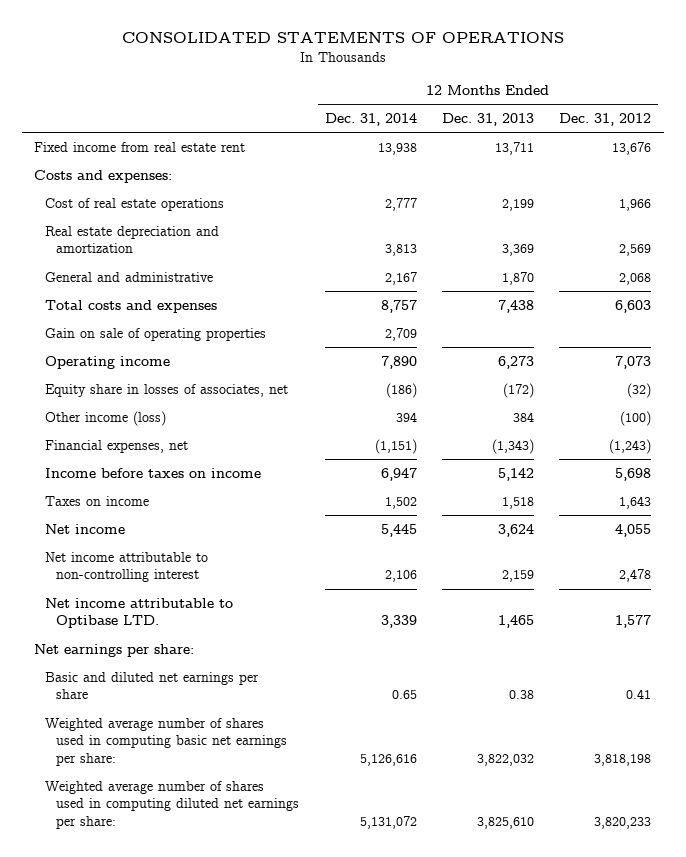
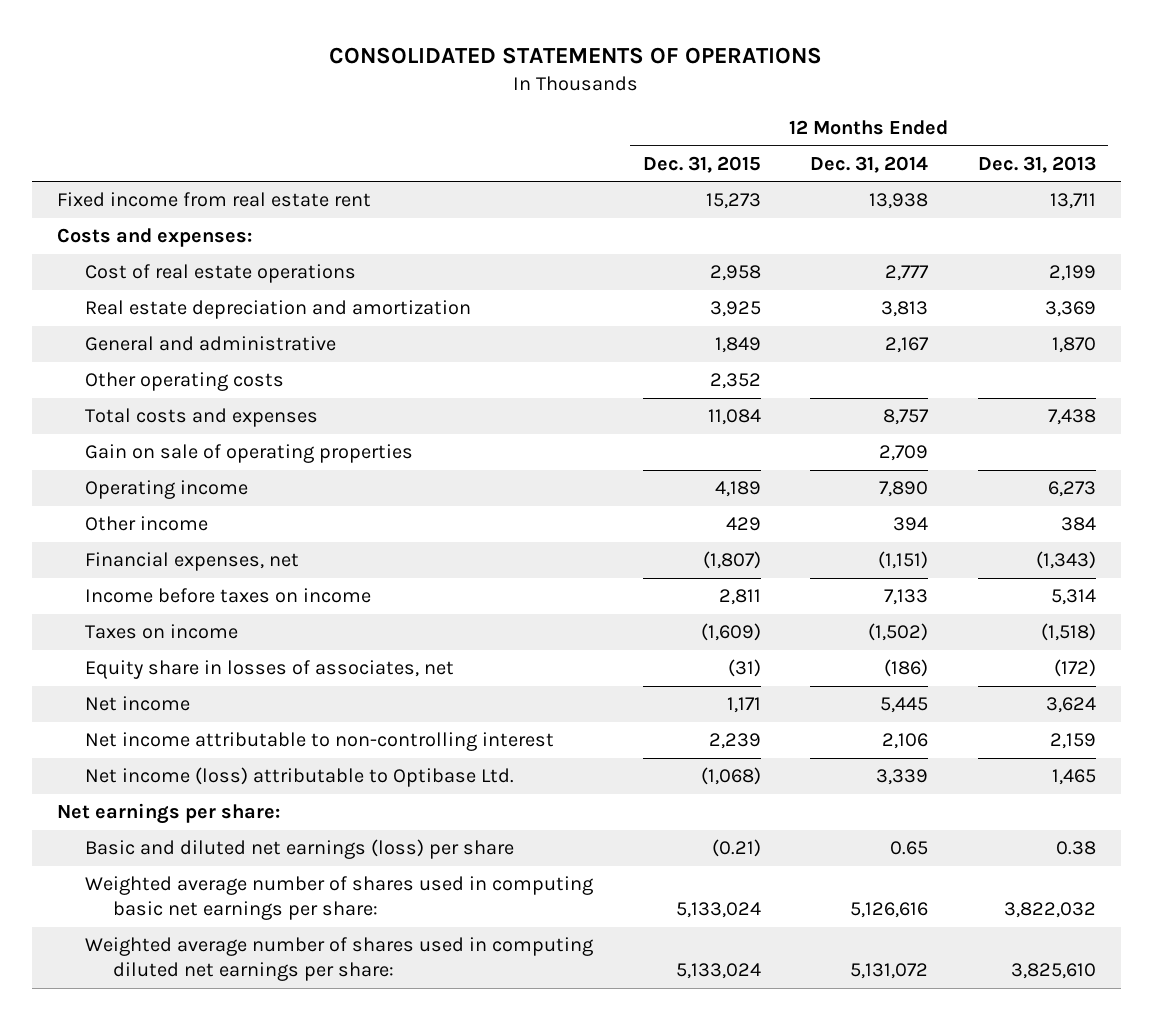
- | 12 Months Ended Dec. 31, 2014 | 12 Months Ended Dec. 31, 2013 | 12 Months Ended Dec. 31, 2012
+ | 12 Months Ended Dec. 31, 2015 | 12 Months Ended Dec. 31, 2014 | 12 Months Ended Dec. 31, 2013
+ Other operating costs | 2,352 | |
- Other income (loss) | 394 | 384 | (100)
+ Other income | 429 | 394 | 384
- Income before taxes on income | 6,947 | 5,142 | 5,698
- Taxes on income | 1,502 | 1,518 | 1,643
+ Income before taxes on income | 2,811 | 7,133 | 5,314
+ Taxes on income | (1,609) | (1,502) | (1,518)
moved down: Equity share in losses of associates, net | (31) | (186) | (172)
- Net income attributable to Optibase LTD. | 3,339 | 1,465 | 1,577
+ Net income (loss) attributable to Optibase Ltd. | (1,068) | 3,339 | 1,465
- Basic and diluted net earnings per share | 0.65 | 0.38 | 0.41
+ Basic and diluted net earnings (loss) per share | (0.21) | 0.65 | 0.38

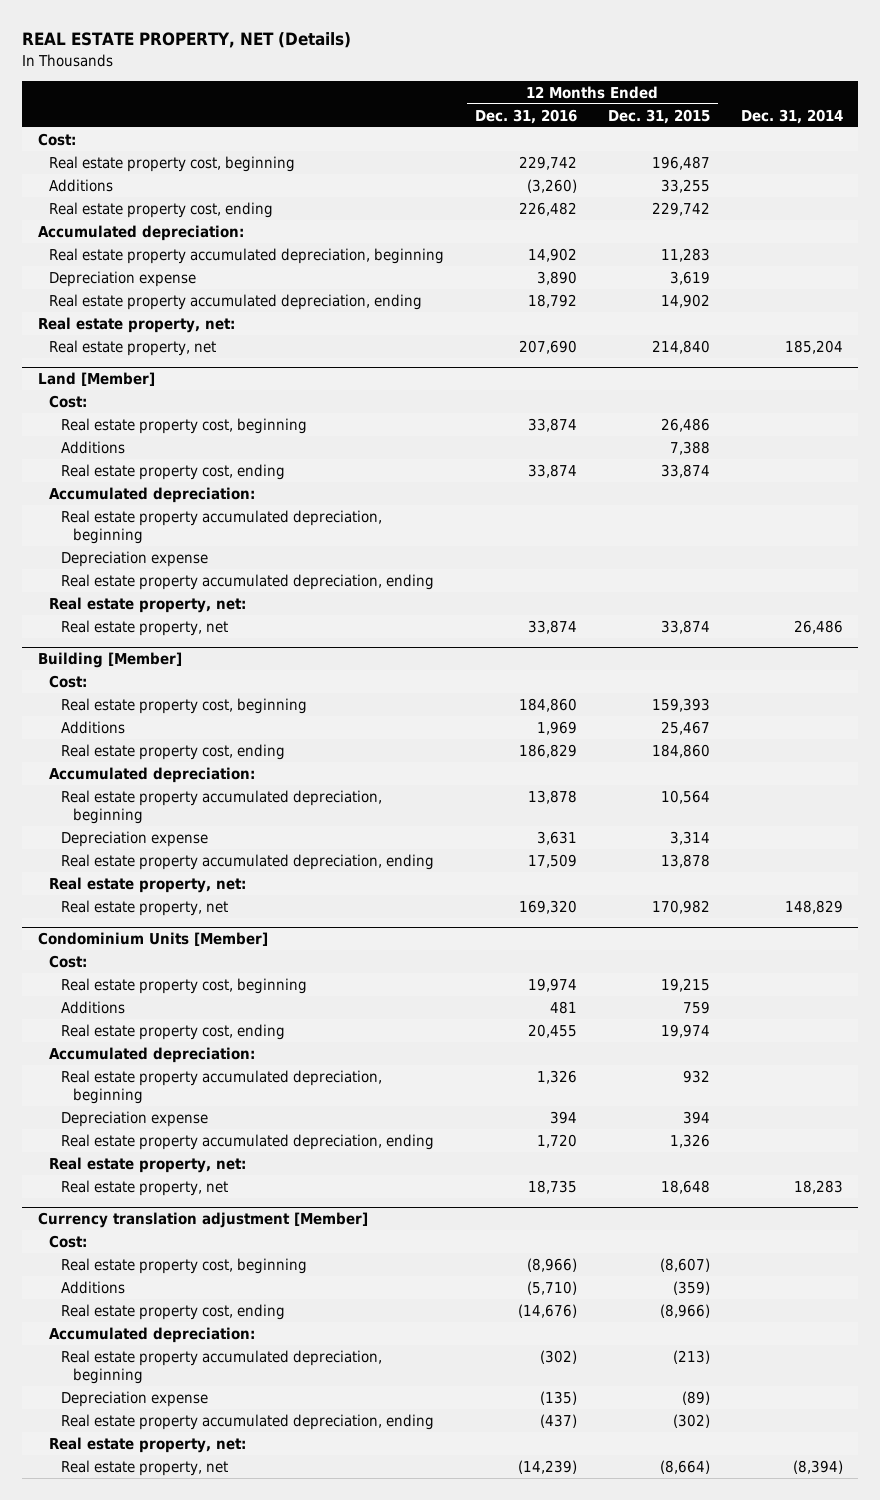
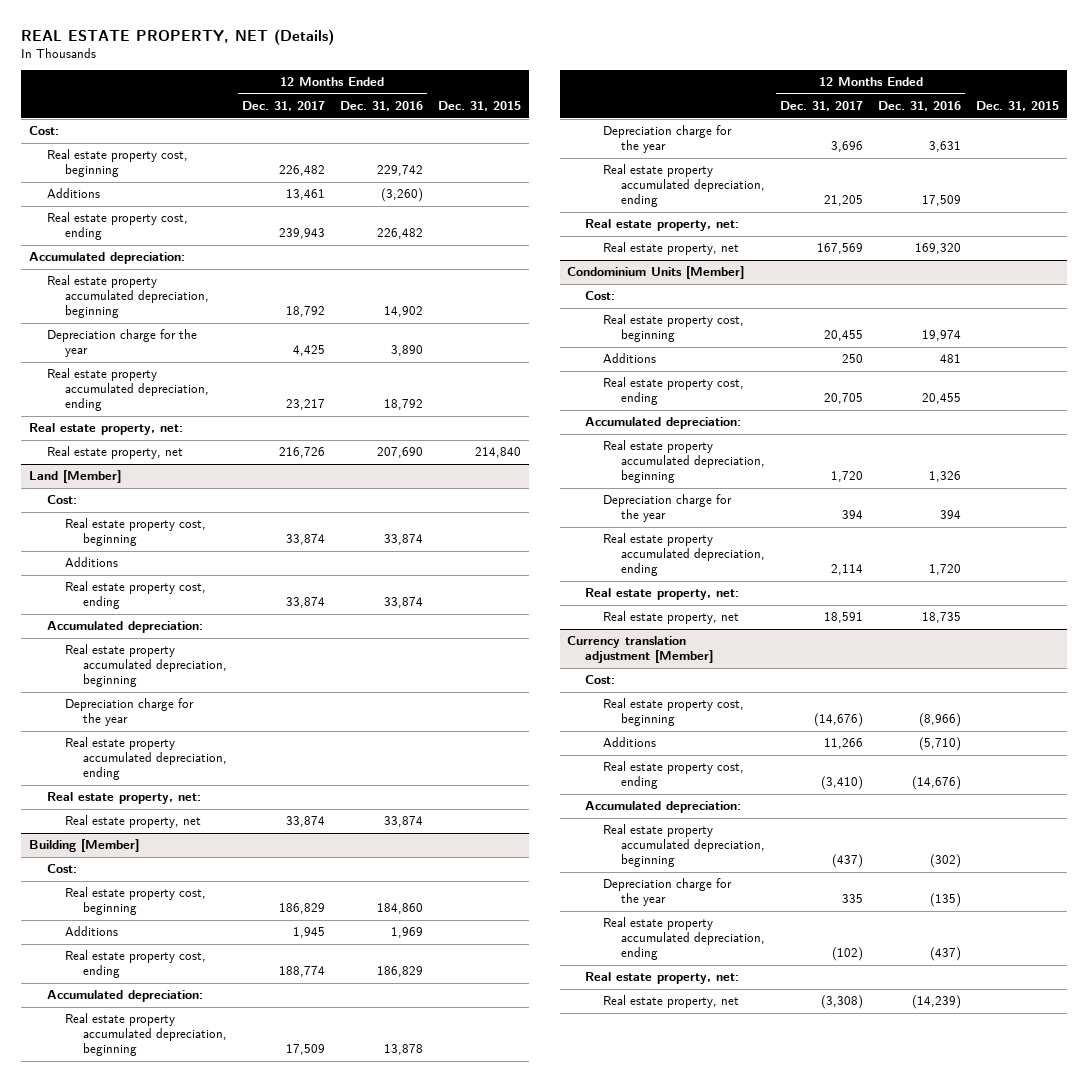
- | 12 Months Ended Dec. 31, 2016 | 12 Months Ended Dec. 31, 2015 | Dec. 31, 2014
+ | 12 Months Ended Dec. 31, 2017 | 12 Months Ended Dec. 31, 2016 | Dec. 31, 2015
- Depreciation expense | 3,890 | 3,619 |
+ Depreciation charge for the year | 4,425 | 3,890 |
@ Land [Member]
- Depreciation expense
+ Depreciation charge for the year
@ Building [Member]
- Depreciation expense | 3,631 | 3,314 |
+ Depreciation charge for the year | 3,696 | 3,631 |
@ Condominium Units [Member]
- Depreciation expense | 394 | 394 |
+ Depreciation charge for the year | 394 | 394 |
@ Currency translation adjustment [Member]
- Depreciation expense | (135) | (89) |
+ Depreciation charge for the year | 335 | (135) |

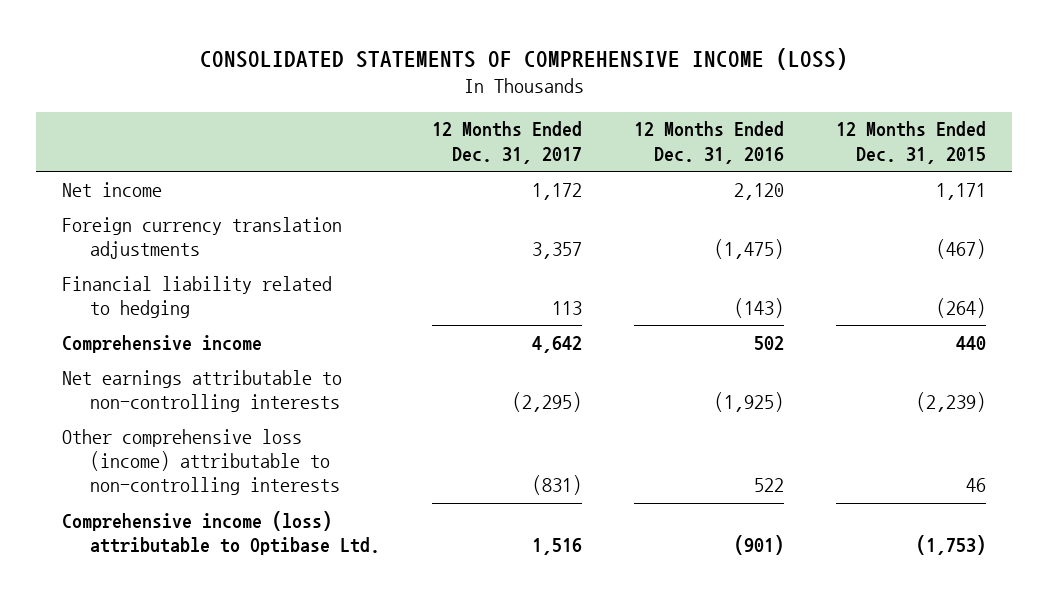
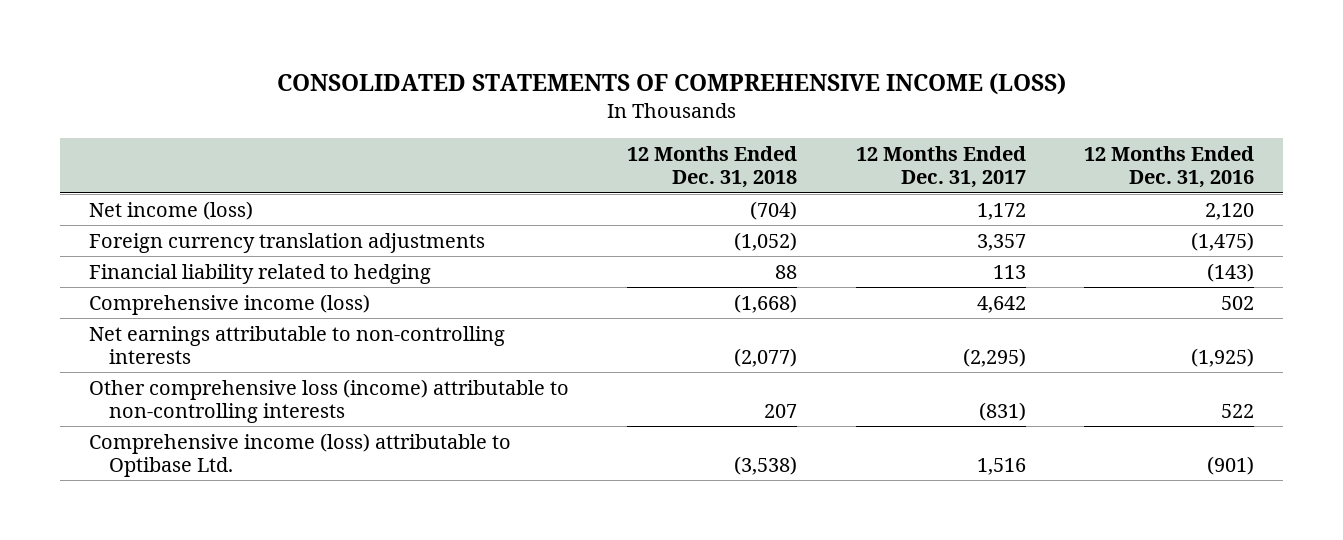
- | 12 Months Ended Dec. 31, 2017 | 12 Months Ended Dec. 31, 2016 | 12 Months Ended Dec. 31, 2015
+ | 12 Months Ended Dec. 31, 2018 | 12 Months Ended Dec. 31, 2017 | 12 Months Ended Dec. 31, 2016
- Net income | 1,172 | 2,120 | 1,171
+ Net income (loss) | (704) | 1,172 | 2,120
- Comprehensive income | 4,642 | 502 | 440
+ Comprehensive income (loss) | (1,668) | 4,642 | 502

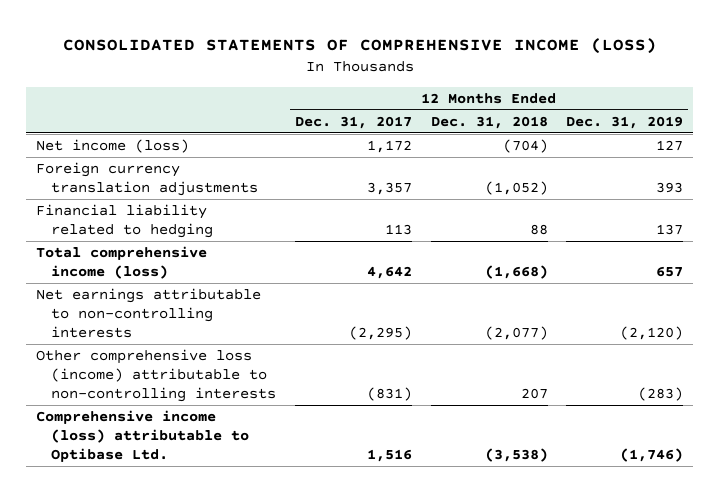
- | 12 Months Ended Dec. 31, 2018 | 12 Months Ended Dec. 31, 2017 | 12 Months Ended Dec. 31, 2016
+ | 12 Months Ended Dec. 31, 2017 | 12 Months Ended Dec. 31, 2018 | 12 Months Ended Dec. 31, 2019
- Comprehensive income (loss) | (1,668) | 4,642 | 502
+ Total comprehensive income (loss) | 4,642 | (1,668) | 657

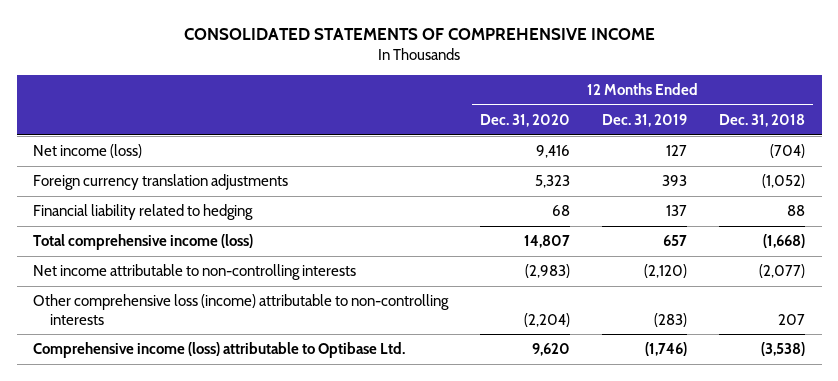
- CONSOLIDATED STATEMENTS OF COMPREHENSIVE INCOME (LOSS)
+ CONSOLIDATED STATEMENTS OF COMPREHENSIVE INCOME
- | 12 Months Ended Dec. 31, 2017 | 12 Months Ended Dec. 31, 2018 | 12 Months Ended Dec. 31, 2019
+ | 12 Months Ended Dec. 31, 2020 | 12 Months Ended Dec. 31, 2019 | 12 Months Ended Dec. 31, 2018
- Net earnings attributable to non-controlling interests | (2,295) | (2,077) | (2,120)
+ Net income attributable to non-controlling interests | (2,983) | (2,120) | (2,077)

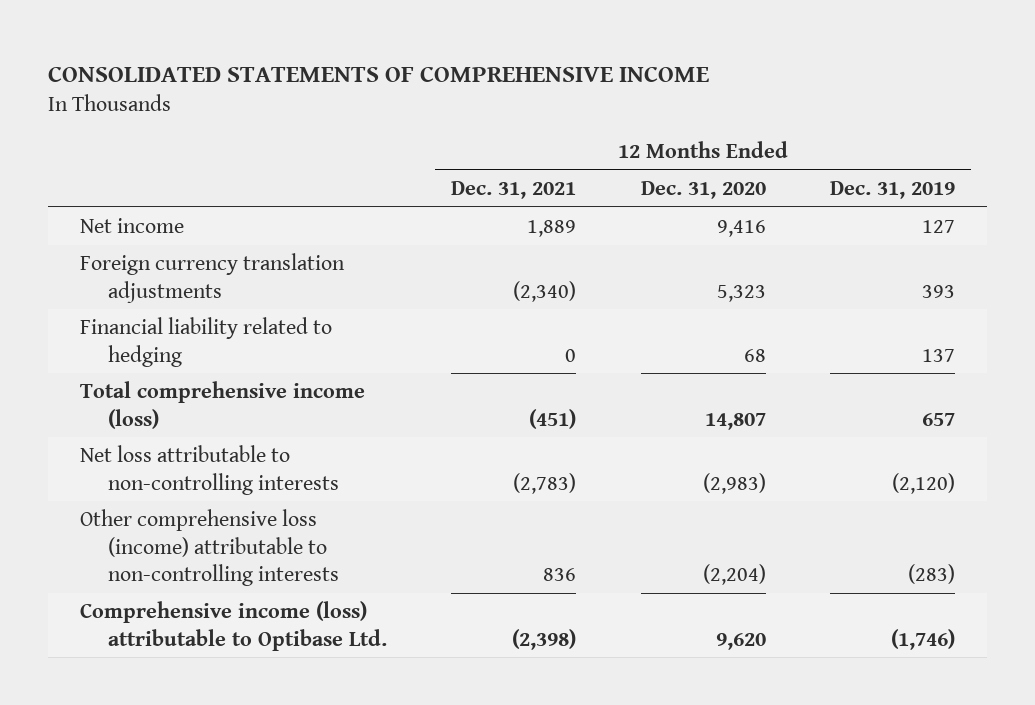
- | 12 Months Ended Dec. 31, 2020 | 12 Months Ended Dec. 31, 2019 | 12 Months Ended Dec. 31, 2018
+ | 12 Months Ended Dec. 31, 2021 | 12 Months Ended Dec. 31, 2020 | 12 Months Ended Dec. 31, 2019
- Net income (loss) | 9,416 | 127 | (704)
+ Net income | 1,889 | 9,416 | 127
- Net income attributable to non-controlling interests | (2,983) | (2,120) | (2,077)
+ Net loss attributable to non-controlling interests | (2,783) | (2,983) | (2,120)

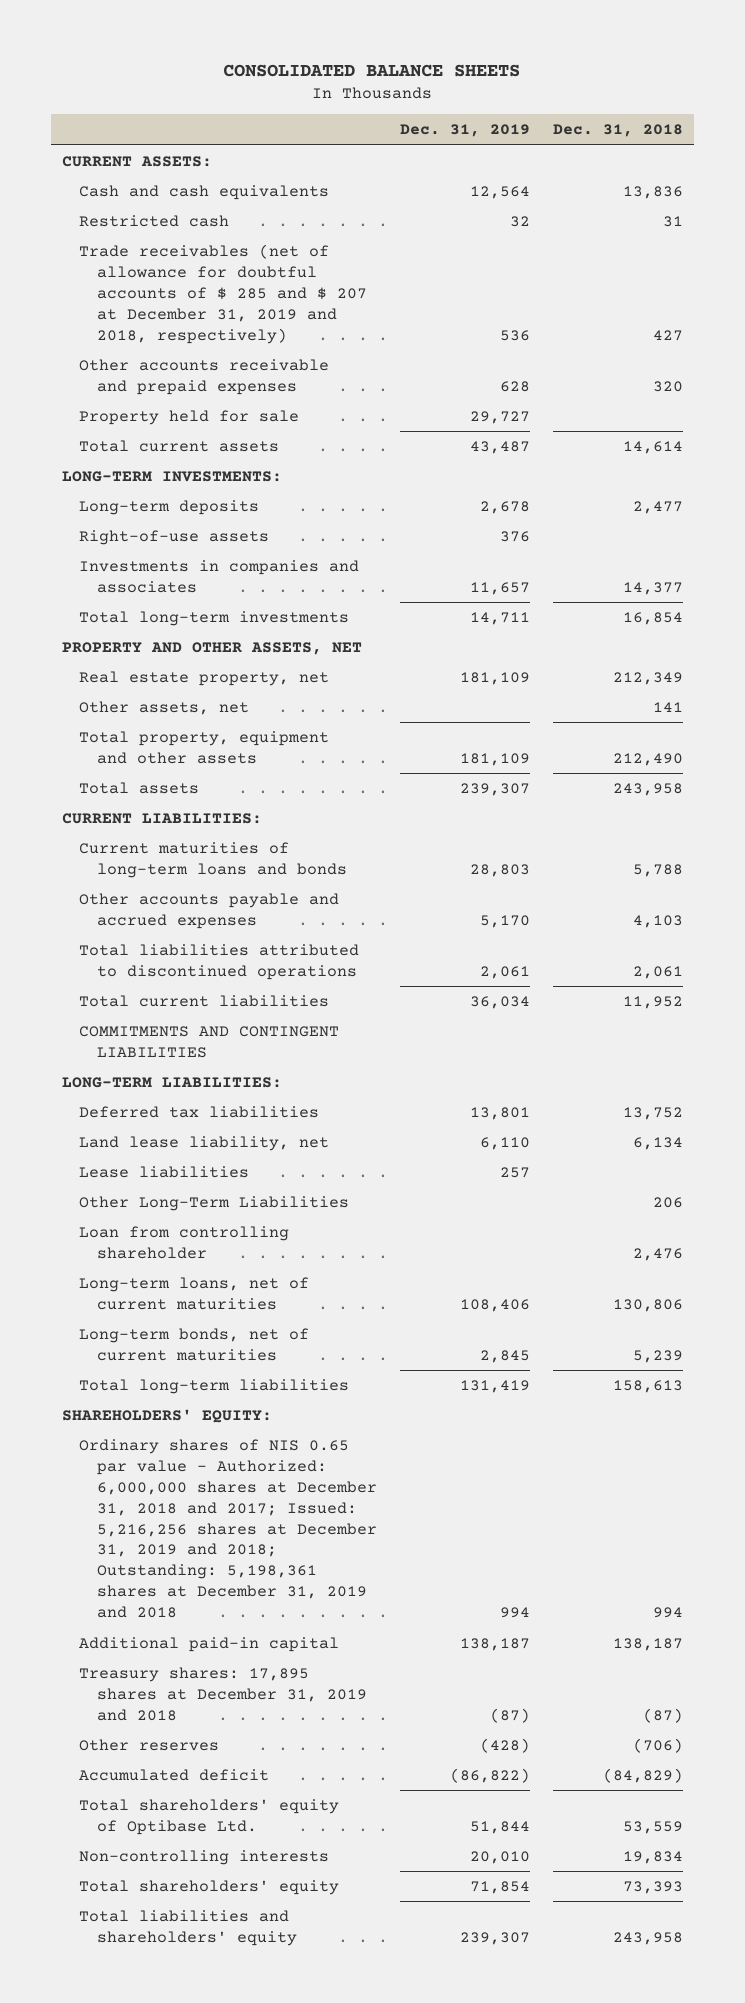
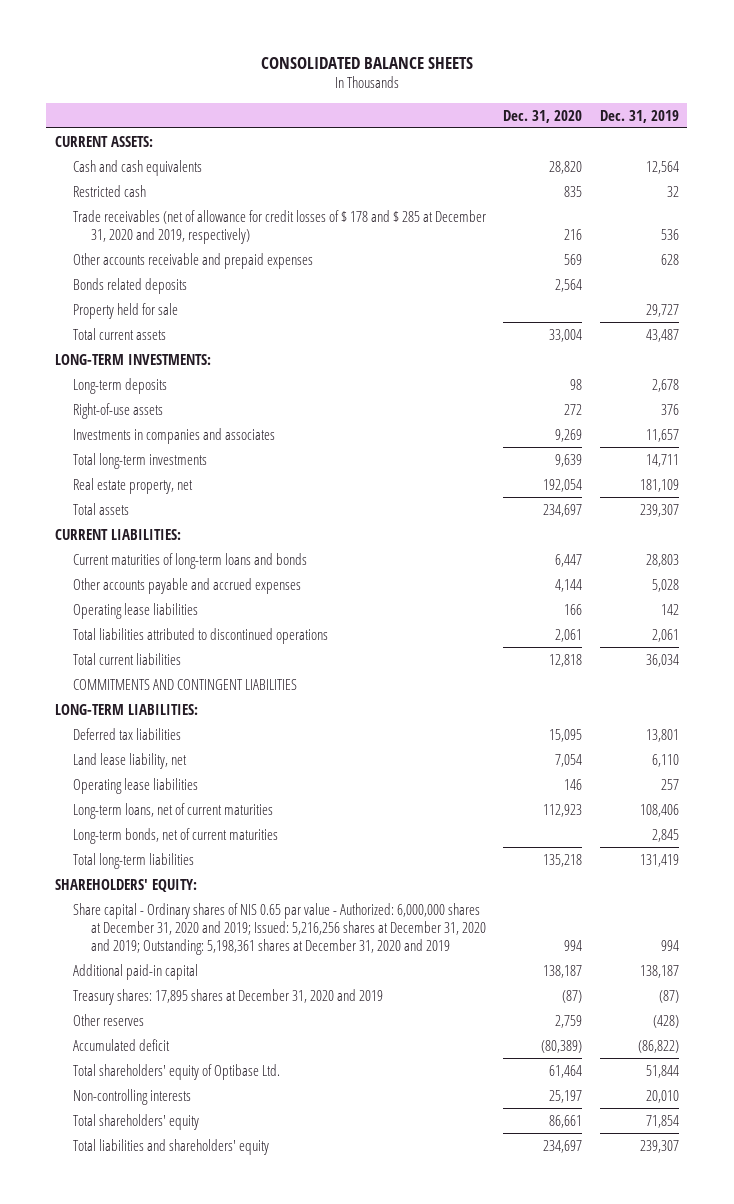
- | Dec. 31, 2019 | Dec. 31, 2018
+ | Dec. 31, 2020 | Dec. 31, 2019
- Trade receivables (net of allowance for doubtful accounts of $ 285 and $ 207 at December 31, 2019 and 2018, respectively) | 536 | 427
+ Trade receivables (net of allowance for credit losses of $ 178 and $ 285 at December 31, 2020 and 2019, respectively) | 216 | 536
+ Bonds related deposits | 2,564 |
- PROPERTY AND OTHER ASSETS, NET
- Other assets, net | | 141
- Total property, equipment and other assets | 181,109 | 212,490
- Other accounts payable and accrued expenses | 5,170 | 4,103
+ Other accounts payable and accrued expenses | 4,144 | 5,028
+ Operating lease liabilities | 166 | 142
- Lease liabilities | 257 |
- Other Long-Term Liabilities | | 206
- Loan from controlling shareholder | | 2,476
+ Operating lease liabilities | 146 | 257
- Ordinary shares of NIS 0.65 par value - Authorized: 6,000,000 shares at December 31, 2018 and 2017; Issued: 5,216,256 shares at December 31, 2019 and 2018; Outstanding: 5,198,361 shares at December 31, 2019 and 2018 | 994 | 994
+ Share capital - Ordinary shares of NIS 0.65 par value - Authorized: 6,000,000 shares at December 31, 2020 and 2019; Issued: 5,216,256 shares at December 31, 2020 and 2019; Outstanding: 5,198,361 shares at December 31, 2020 and 2019 | 994 | 994
- Treasury shares: 17,895 shares at December 31, 2019 and 2018 | (87) | (87)
+ Treasury shares: 17,895 shares at December 31, 2020 and 2019 | (87) | (87)

